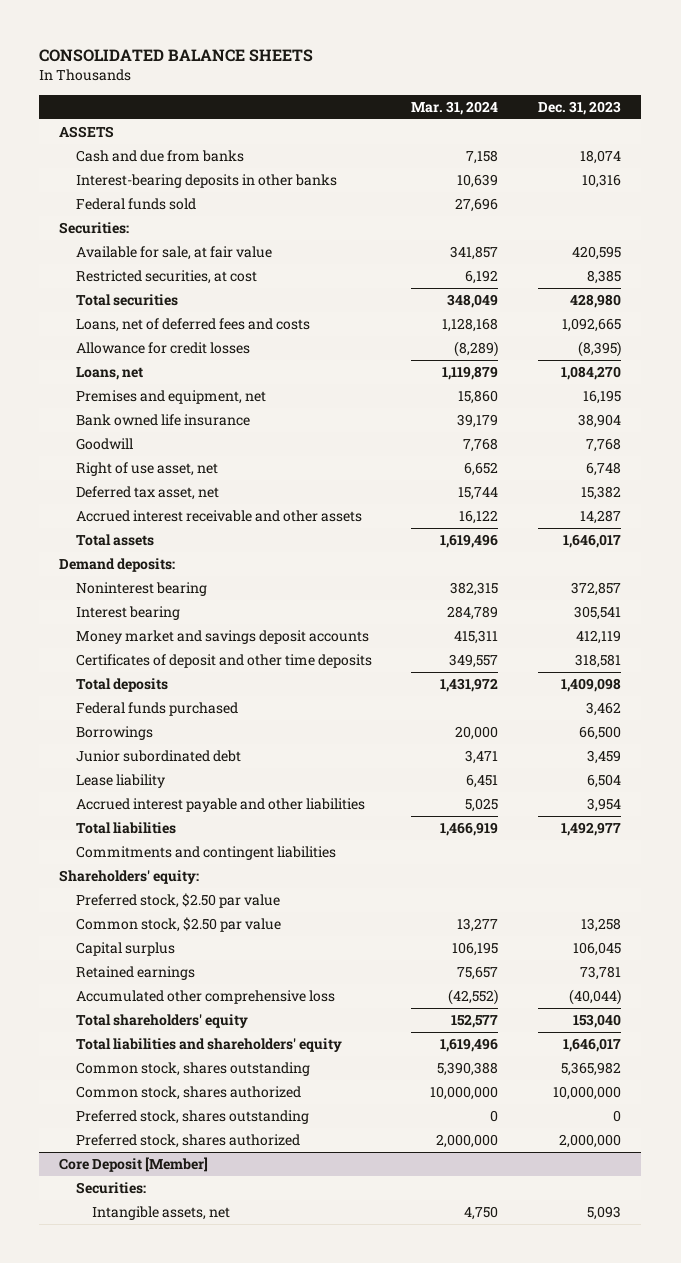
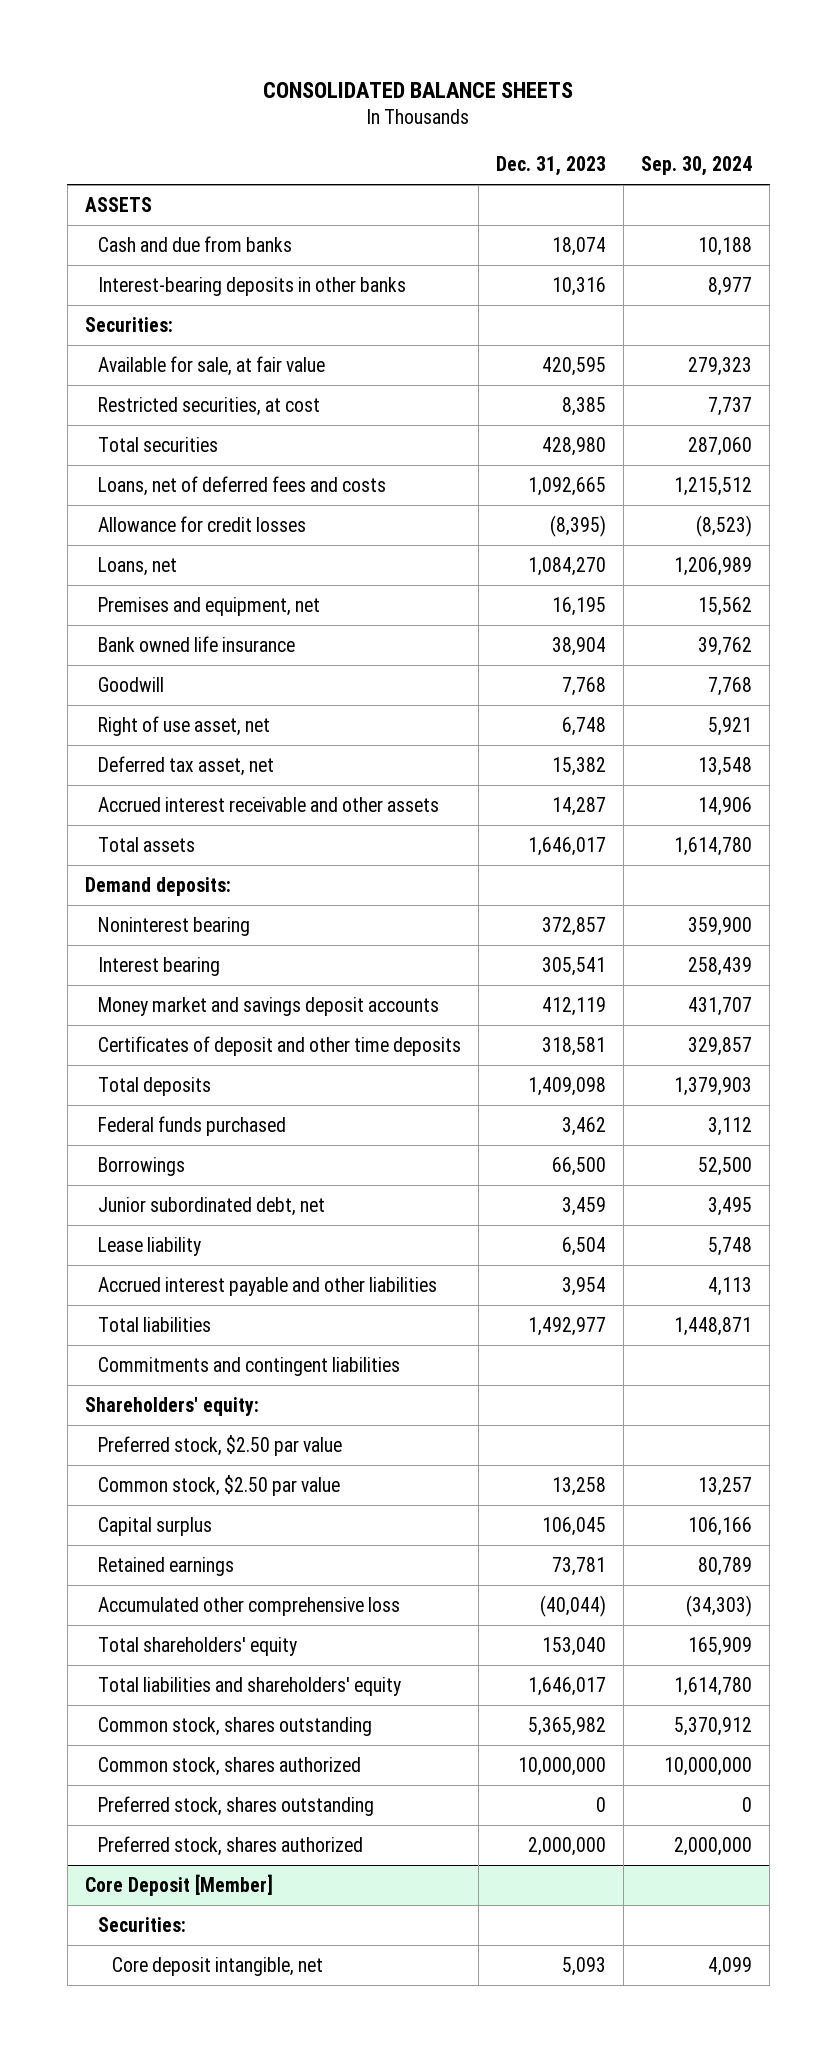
- | Mar. 31, 2024 | Dec. 31, 2023
+ | Dec. 31, 2023 | Sep. 30, 2024
- Federal funds sold | 27,696 |
- Junior subordinated debt | 3,471 | 3,459
+ Junior subordinated debt, net | 3,459 | 3,495
@ Core Deposit [Member]
- Intangible assets, net | 4,750 | 5,093
+ Core deposit intangible, net | 5,093 | 4,099

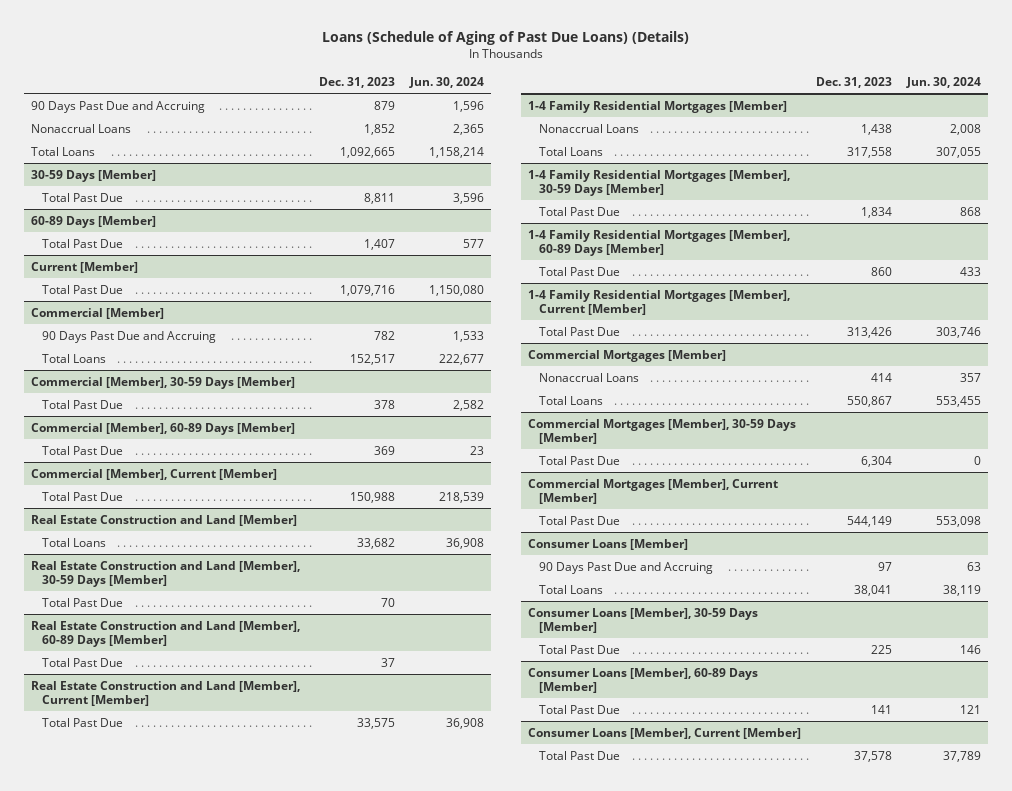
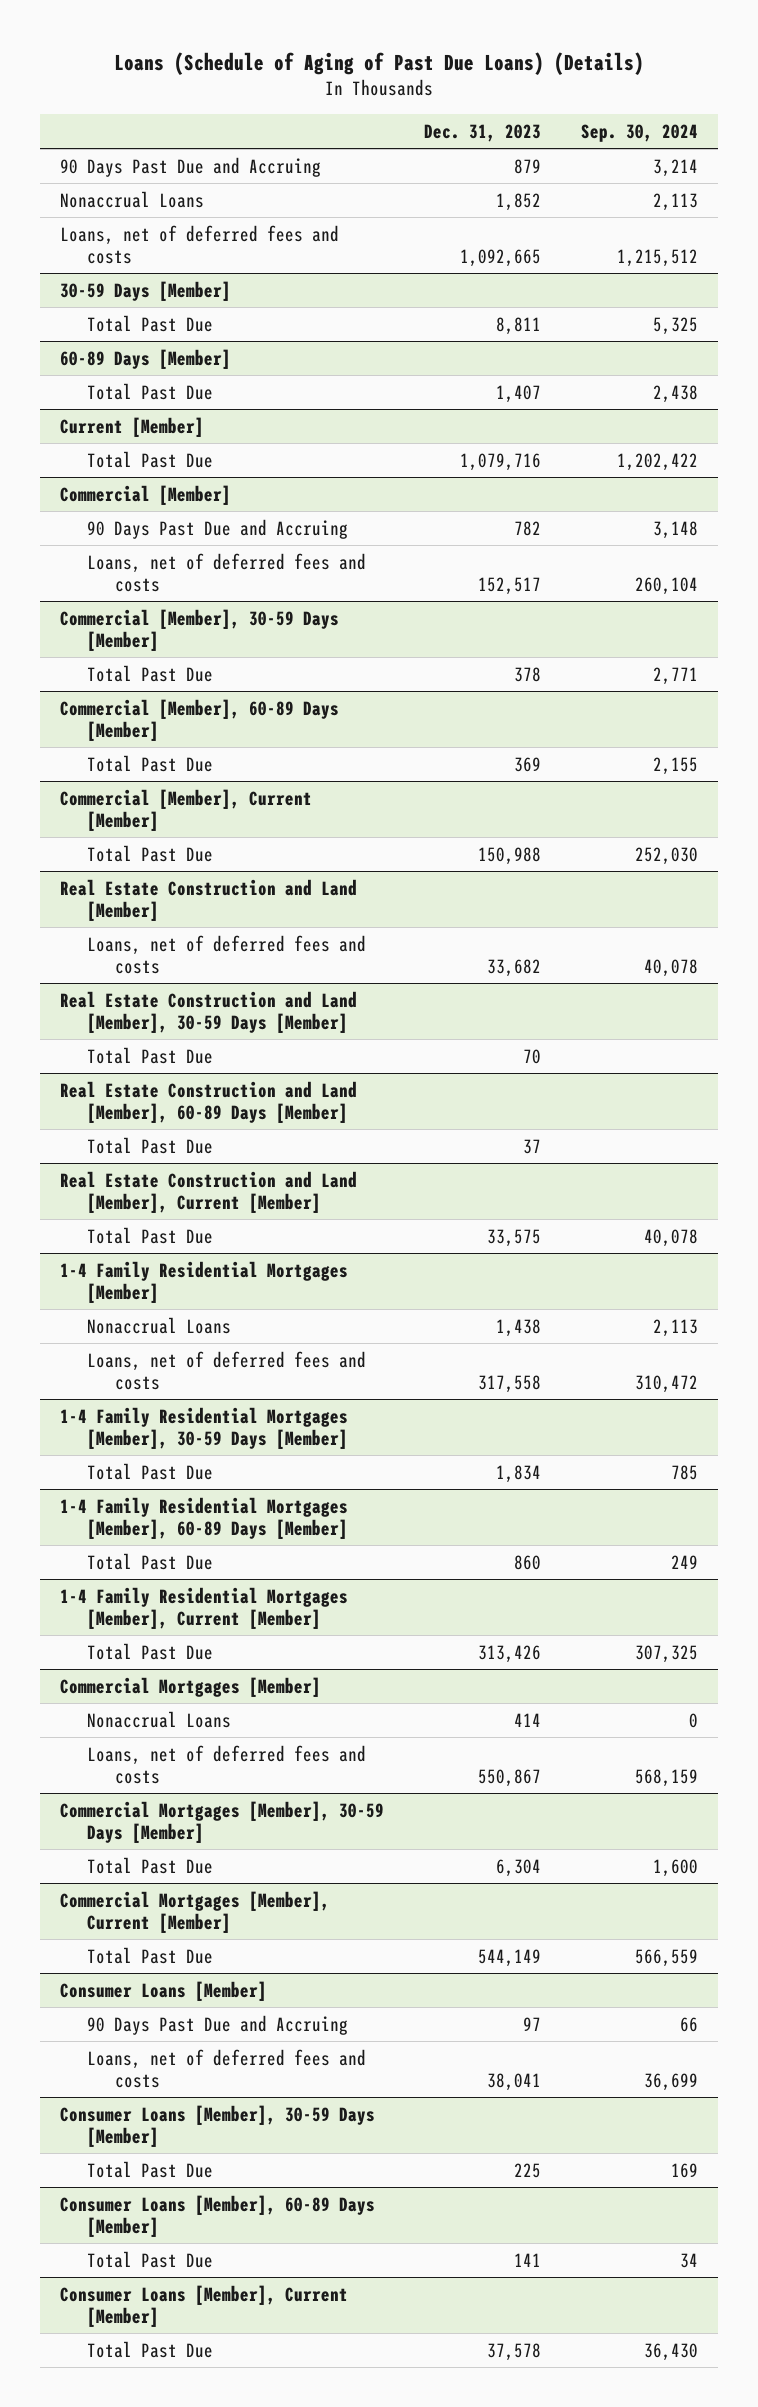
- | Dec. 31, 2023 | Jun. 30, 2024
+ | Dec. 31, 2023 | Sep. 30, 2024
- Total Loans | 1,092,665 | 1,158,214
+ Loans, net of deferred fees and costs | 1,092,665 | 1,215,512
@ Commercial [Member]
- Total Loans | 152,517 | 222,677
+ Loans, net of deferred fees and costs | 152,517 | 260,104
@ Real Estate Construction and Land [Member]
- Total Loans | 33,682 | 36,908
+ Loans, net of deferred fees and costs | 33,682 | 40,078
@ 1-4 Family Residential Mortgages [Member]
- Total Loans | 317,558 | 307,055
+ Loans, net of deferred fees and costs | 317,558 | 310,472
@ Commercial Mortgages [Member]
- Total Loans | 550,867 | 553,455
+ Loans, net of deferred fees and costs | 550,867 | 568,159
@ Consumer Loans [Member]
- Total Loans | 38,041 | 38,119
+ Loans, net of deferred fees and costs | 38,041 | 36,699

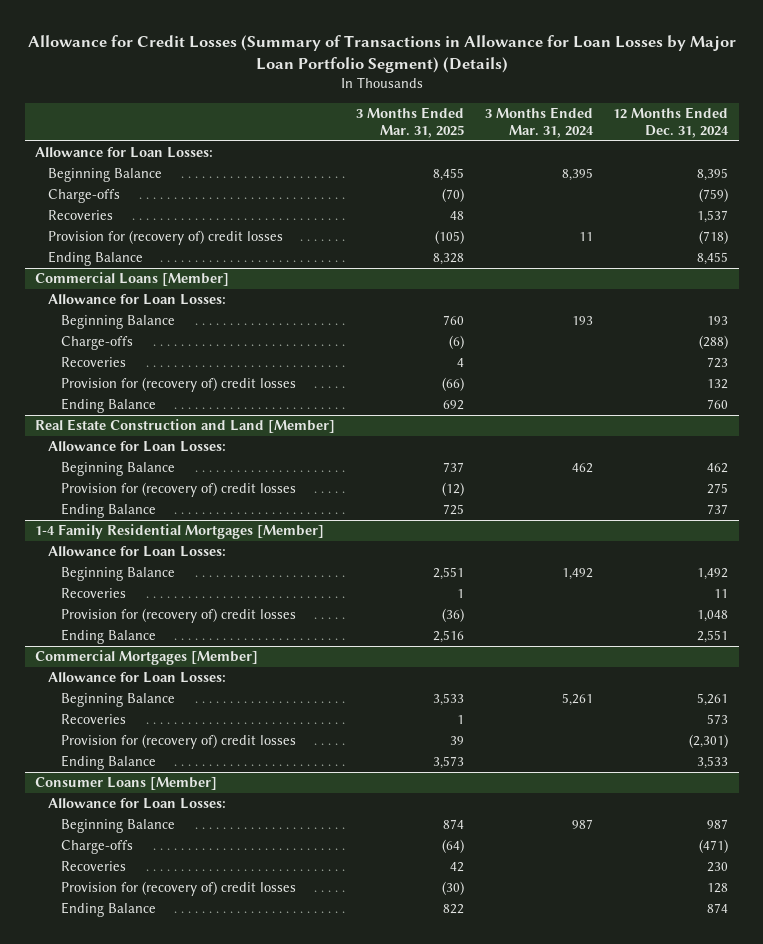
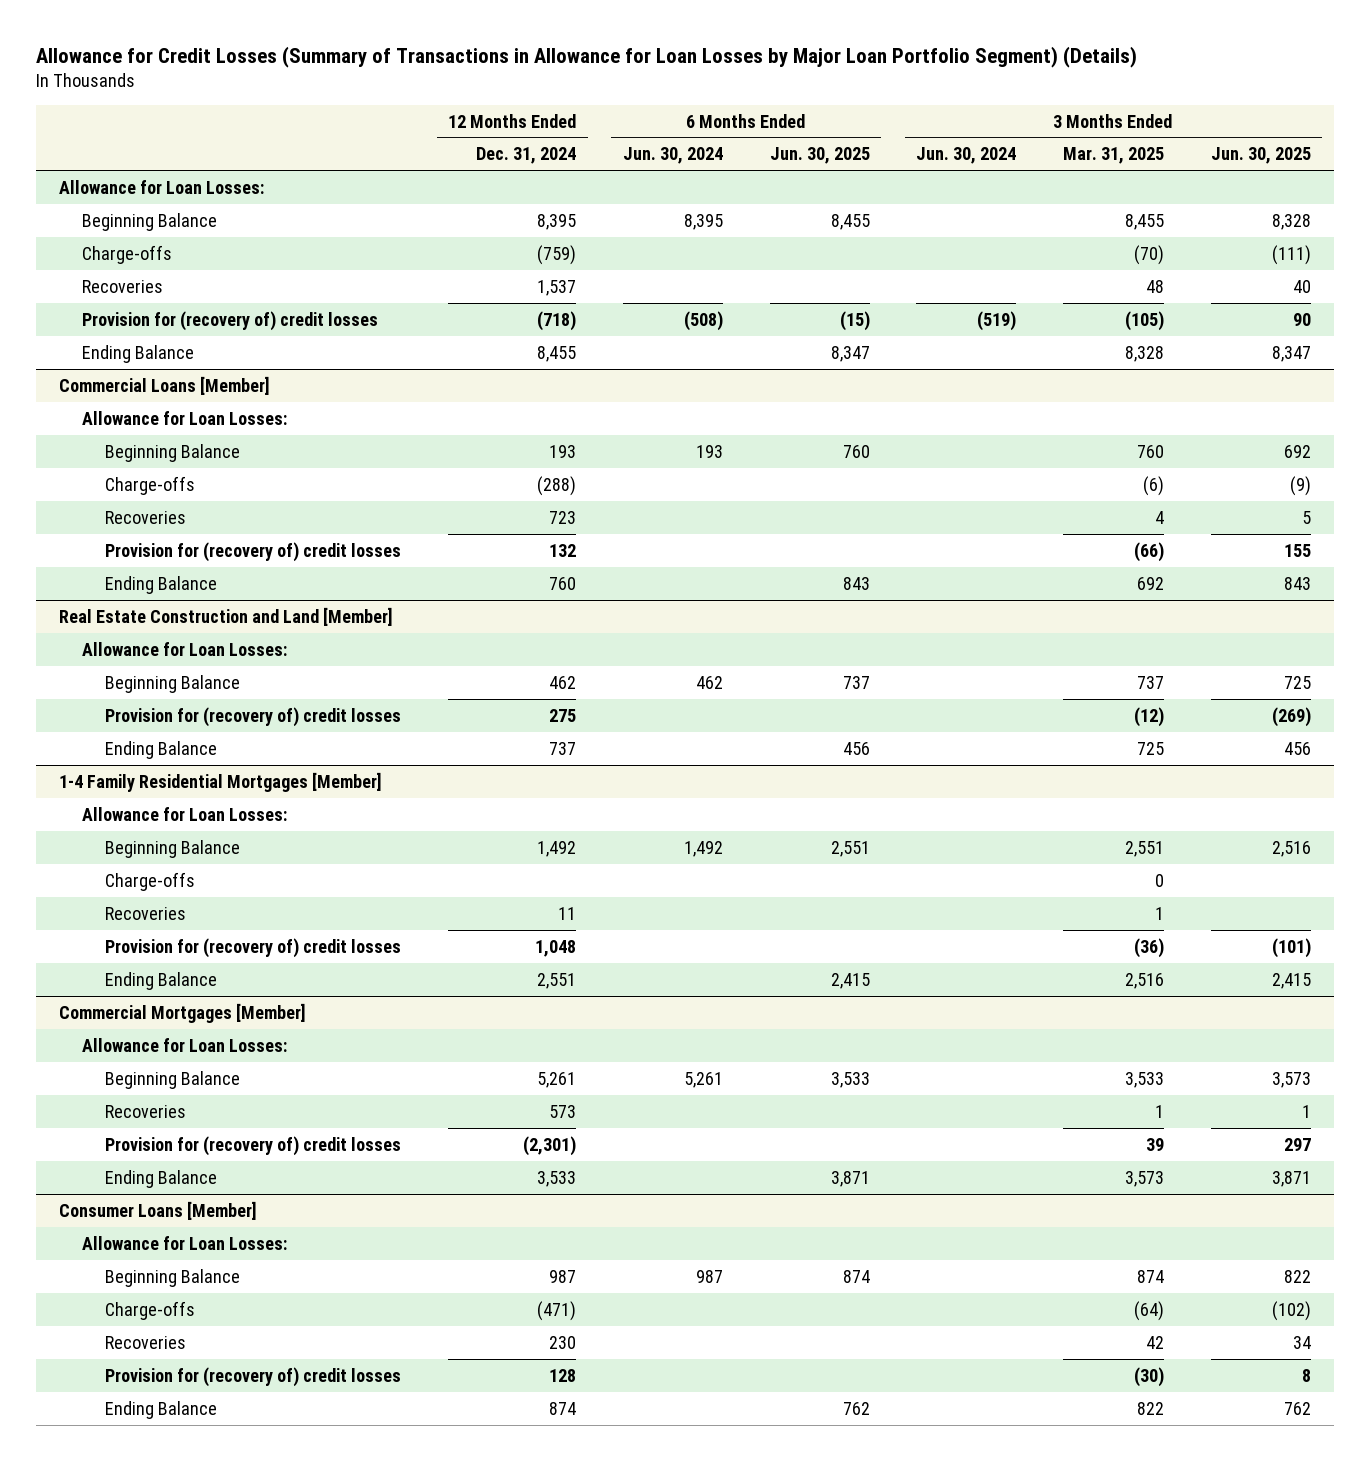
- | 3 Months Ended Mar. 31, 2025 | 3 Months Ended Mar. 31, 2024 | 12 Months Ended Dec. 31, 2024
+ | 12 Months Ended Dec. 31, 2024 | 6 Months Ended Jun. 30, 2024 | 6 Months Ended Jun. 30, 2025 | 3 Months Ended Jun. 30, 2024 | 3 Months Ended Mar. 31, 2025 | 3 Months Ended Jun. 30, 2025
@ 1-4 Family Residential Mortgages [Member]
+ Charge-offs | | | | | 0 |

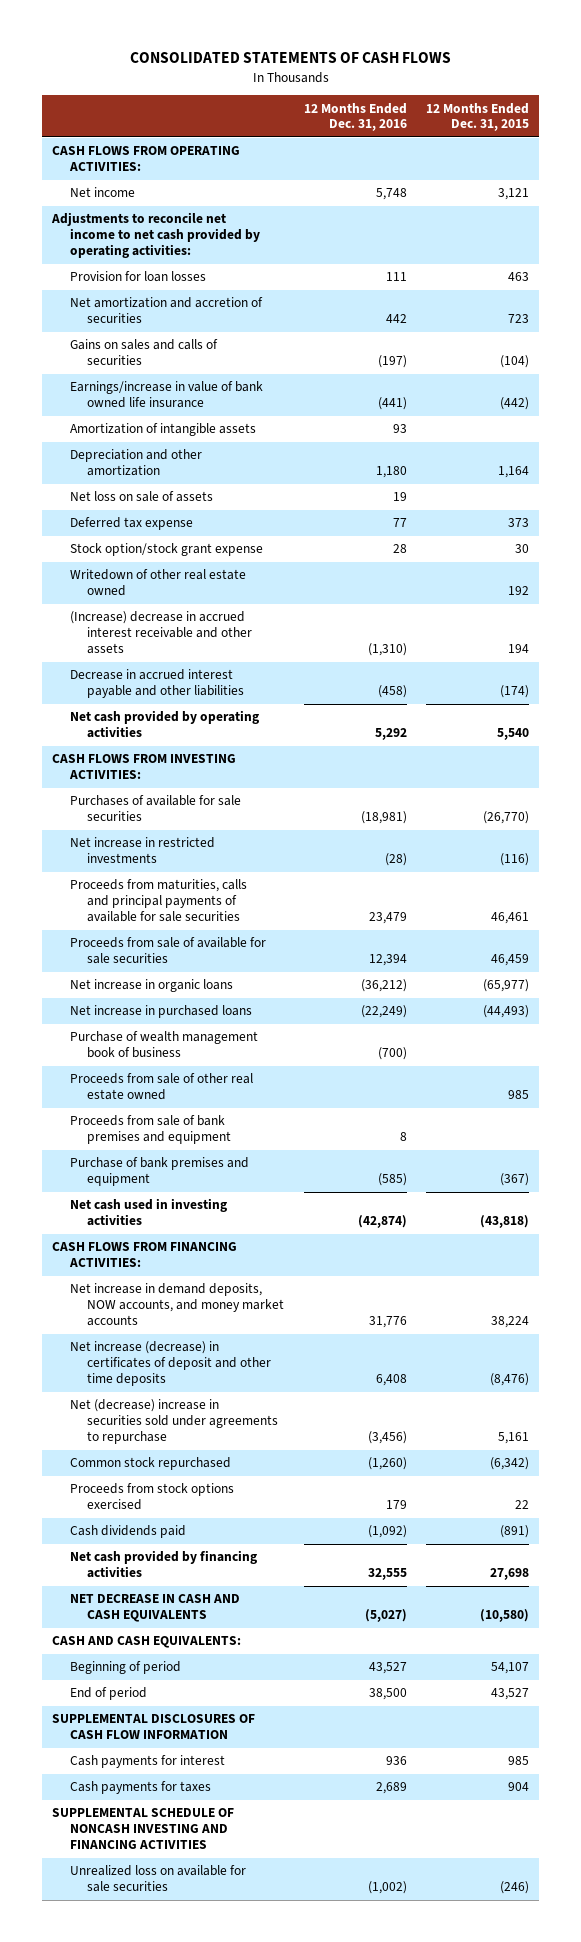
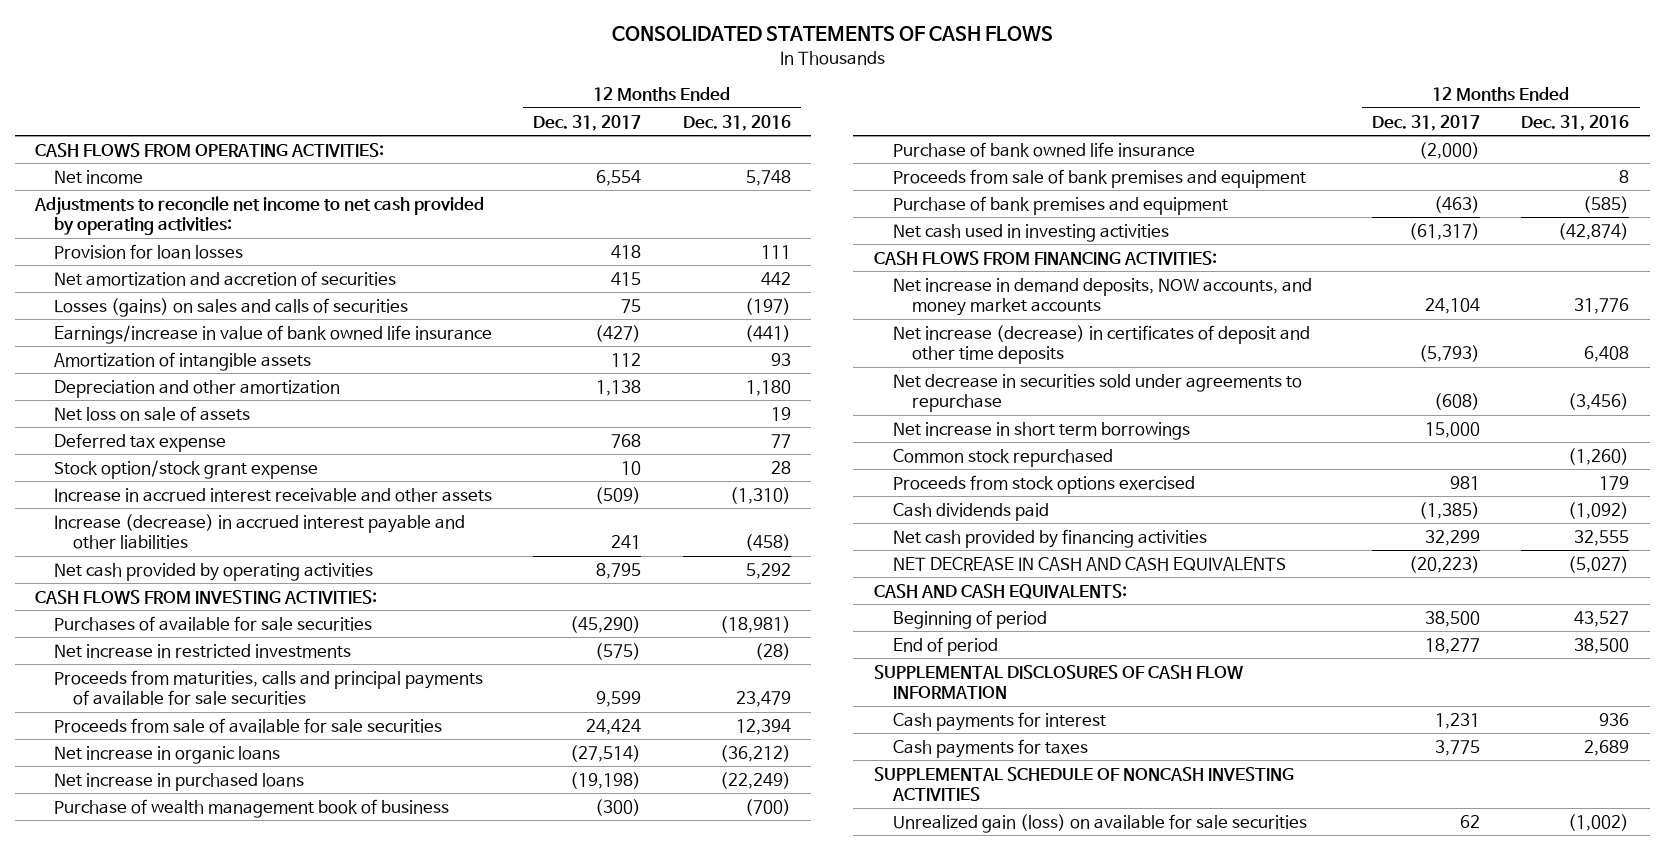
- | 12 Months Ended Dec. 31, 2016 | 12 Months Ended Dec. 31, 2015
+ | 12 Months Ended Dec. 31, 2017 | 12 Months Ended Dec. 31, 2016
- Gains on sales and calls of securities | (197) | (104)
+ Losses (gains) on sales and calls of securities | 75 | (197)
- Writedown of other real estate owned | | 192
- (Increase) decrease in accrued interest receivable and other assets | (1,310) | 194
- Decrease in accrued interest payable and other liabilities | (458) | (174)
+ Increase in accrued interest receivable and other assets | (509) | (1,310)
+ Increase (decrease) in accrued interest payable and other liabilities | 241 | (458)
- Proceeds from sale of other real estate owned | | 985
+ Purchase of bank owned life insurance | (2,000) |
- Net (decrease) increase in securities sold under agreements to repurchase | (3,456) | 5,161
+ Net decrease in securities sold under agreements to repurchase | (608) | (3,456)
+ Net increase in short term borrowings | 15,000 |
- SUPPLEMENTAL SCHEDULE OF NONCASH INVESTING AND FINANCING ACTIVITIES
- Unrealized loss on available for sale securities | (1,002) | (246)
+ SUPPLEMENTAL SCHEDULE OF NONCASH INVESTING ACTIVITIES
+ Unrealized gain (loss) on available for sale securities | 62 | (1,002)

